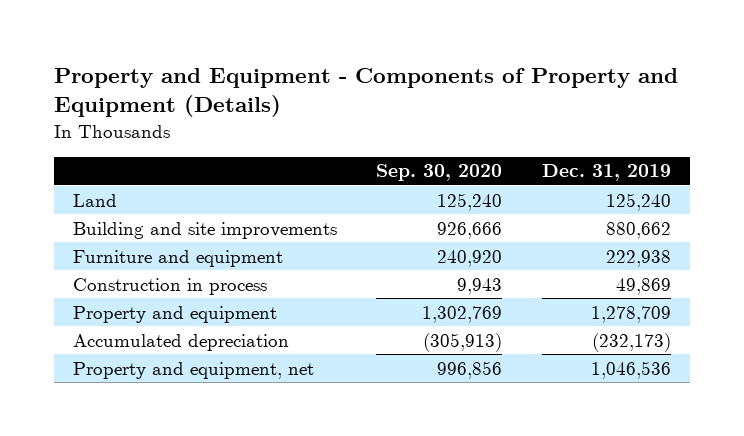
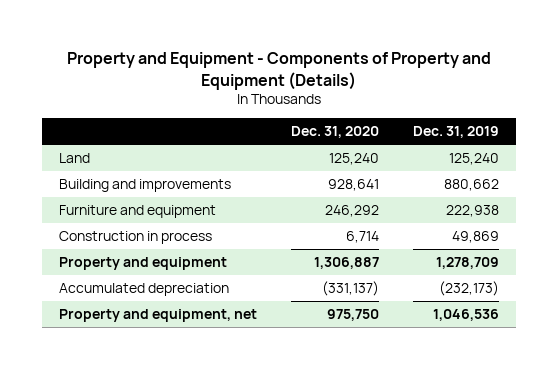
- | Sep. 30, 2020 | Dec. 31, 2019
+ | Dec. 31, 2020 | Dec. 31, 2019
- Building and site improvements | 926,666 | 880,662
+ Building and improvements | 928,641 | 880,662

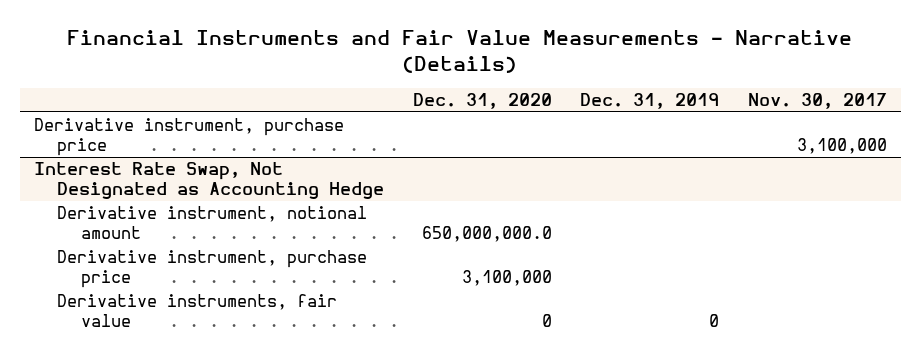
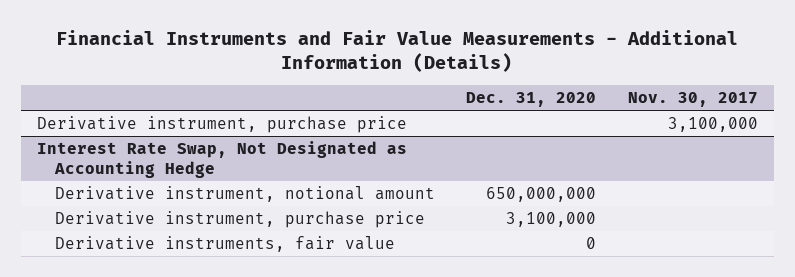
- Financial Instruments and Fair Value Measurements - Narrative (Details)
+ Financial Instruments and Fair Value Measurements - Additional Information (Details)
- | Dec. 31, 2020 | Dec. 31, 2019 | Nov. 30, 2017
+ | Dec. 31, 2020 | Nov. 30, 2017
@ Interest Rate Swap, Not Designated as Accounting Hedge
- Derivative instrument, notional amount | 650,000,000.0 | |
+ Derivative instrument, notional amount | 650,000,000 |

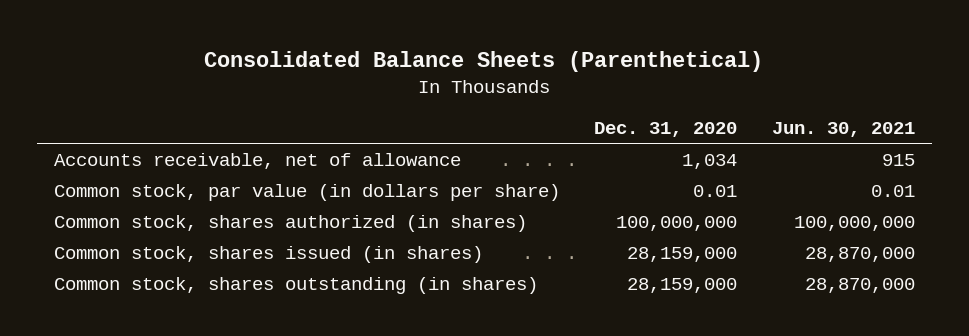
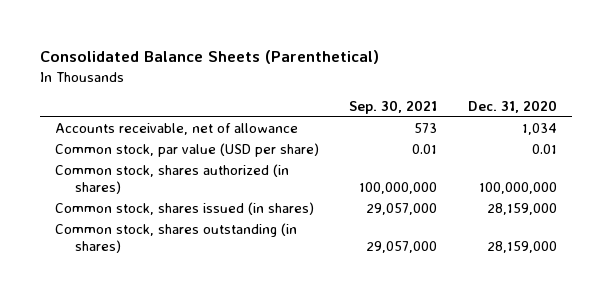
- | Dec. 31, 2020 | Jun. 30, 2021
+ | Sep. 30, 2021 | Dec. 31, 2020
- Common stock, par value (in dollars per share) | 0.01 | 0.01
+ Common stock, par value (USD per share) | 0.01 | 0.01

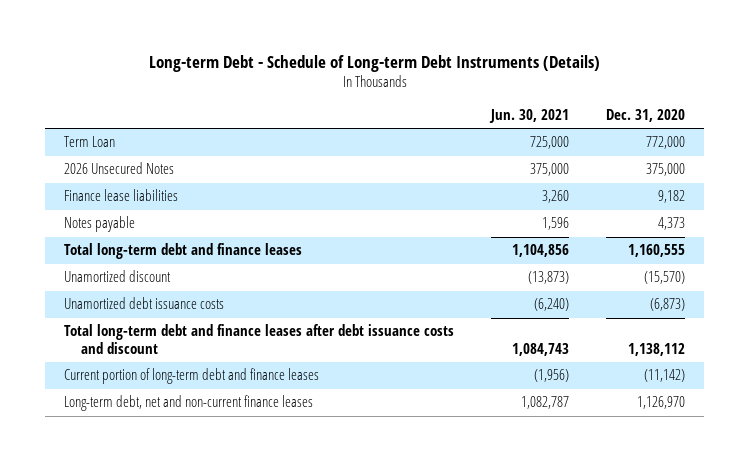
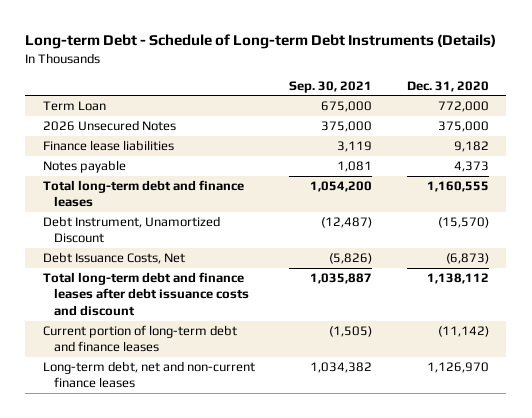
- | Jun. 30, 2021 | Dec. 31, 2020
+ | Sep. 30, 2021 | Dec. 31, 2020
- Unamortized discount | (13,873) | (15,570)
- Unamortized debt issuance costs | (6,240) | (6,873)
+ Debt Instrument, Unamortized Discount | (12,487) | (15,570)
+ Debt Issuance Costs, Net | (5,826) | (6,873)

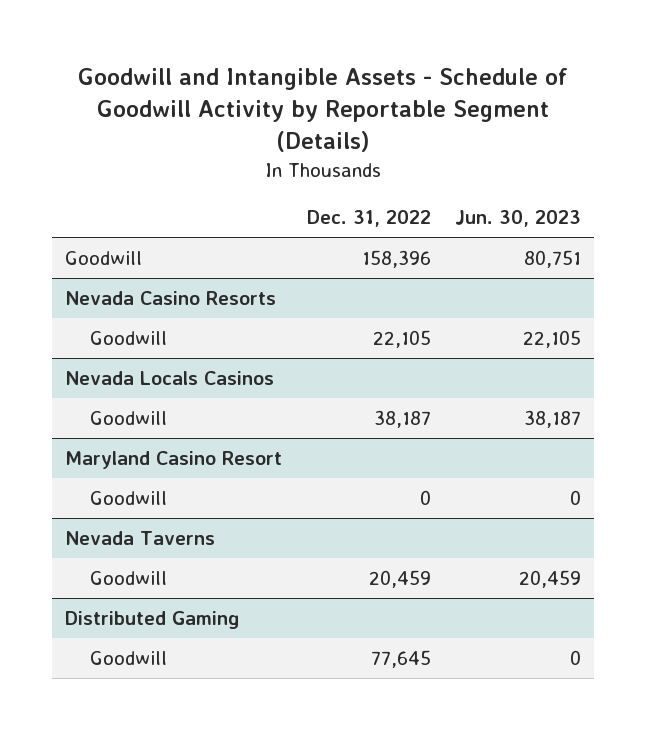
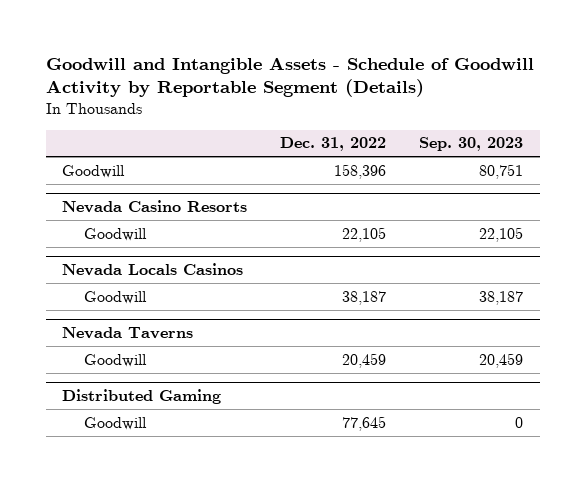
- | Dec. 31, 2022 | Jun. 30, 2023
+ | Dec. 31, 2022 | Sep. 30, 2023
- Maryland Casino Resort
- Goodwill | 0 | 0

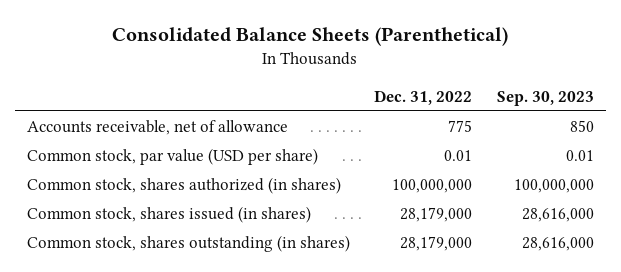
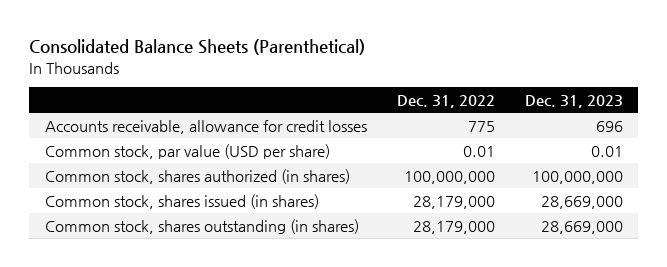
- | Dec. 31, 2022 | Sep. 30, 2023
+ | Dec. 31, 2022 | Dec. 31, 2023
- Accounts receivable, net of allowance | 775 | 850
+ Accounts receivable, allowance for credit losses | 775 | 696

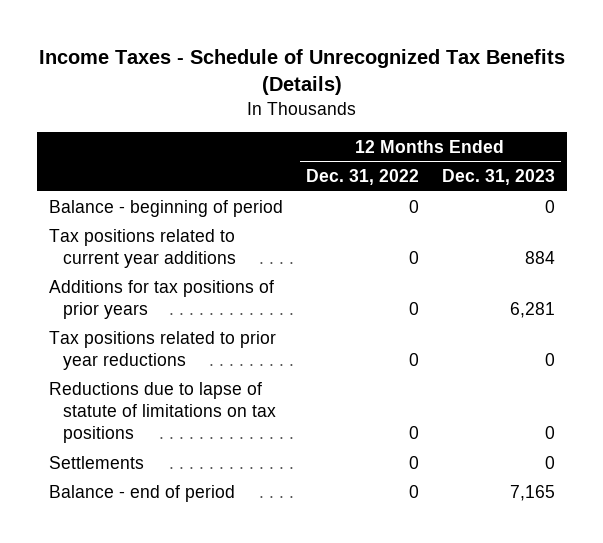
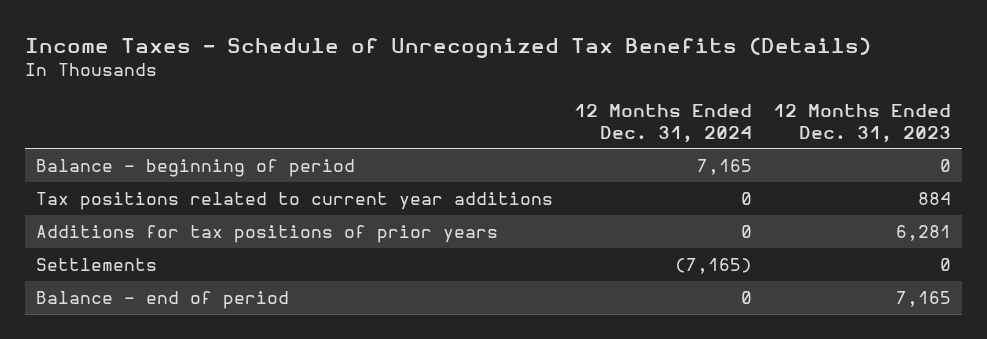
- | 12 Months Ended Dec. 31, 2022 | 12 Months Ended Dec. 31, 2023
+ | 12 Months Ended Dec. 31, 2024 | 12 Months Ended Dec. 31, 2023
- Tax positions related to prior year reductions | 0 | 0
- Reductions due to lapse of statute of limitations on tax positions | 0 | 0

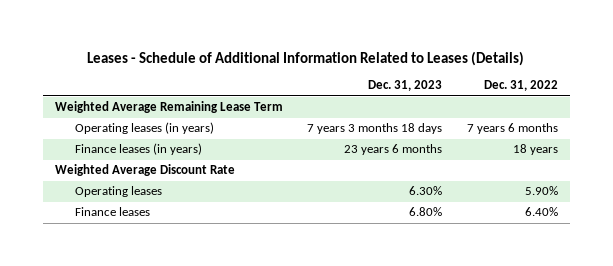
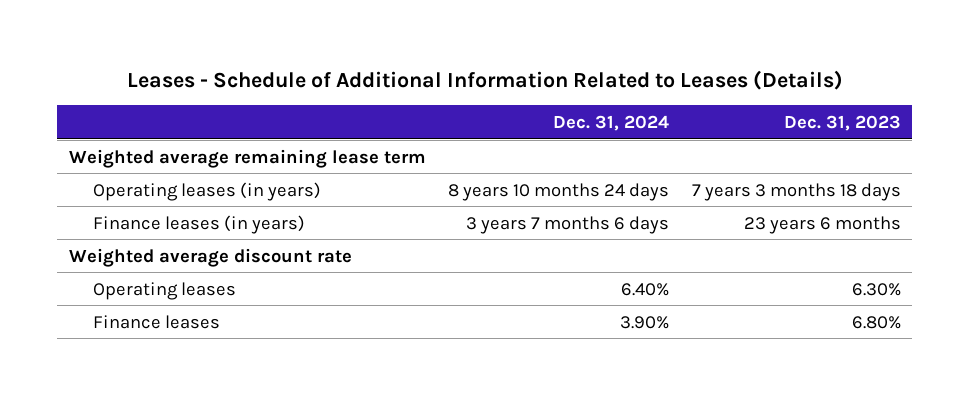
- | Dec. 31, 2023 | Dec. 31, 2022
+ | Dec. 31, 2024 | Dec. 31, 2023
- Weighted Average Remaining Lease Term
+ Weighted average remaining lease term
- Weighted Average Discount Rate
+ Weighted average discount rate

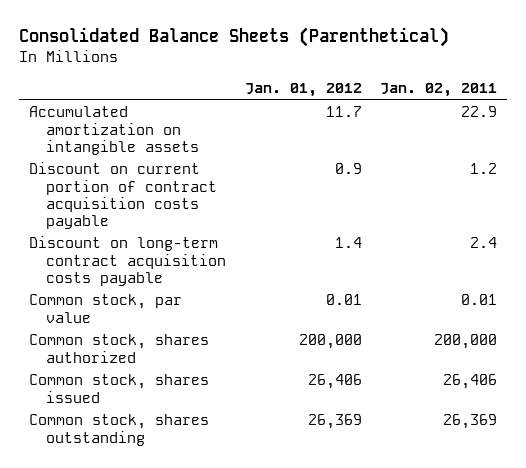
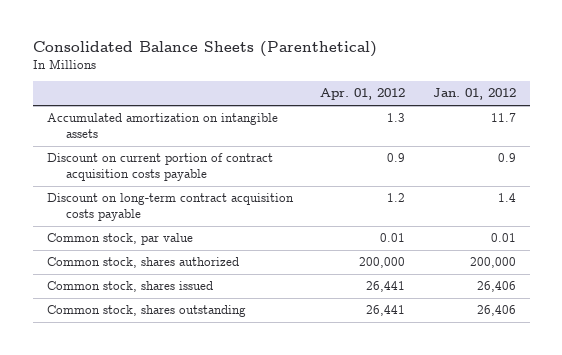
- | Jan. 01, 2012 | Jan. 02, 2011
+ | Apr. 01, 2012 | Jan. 01, 2012
- Common stock, shares outstanding | 26,369 | 26,369
+ Common stock, shares outstanding | 26,441 | 26,406

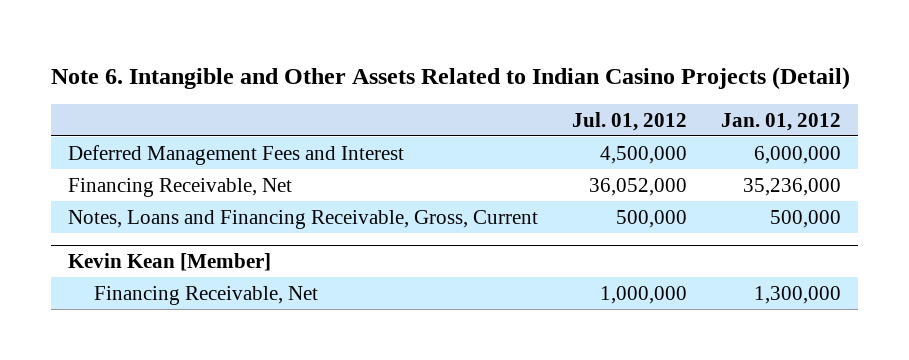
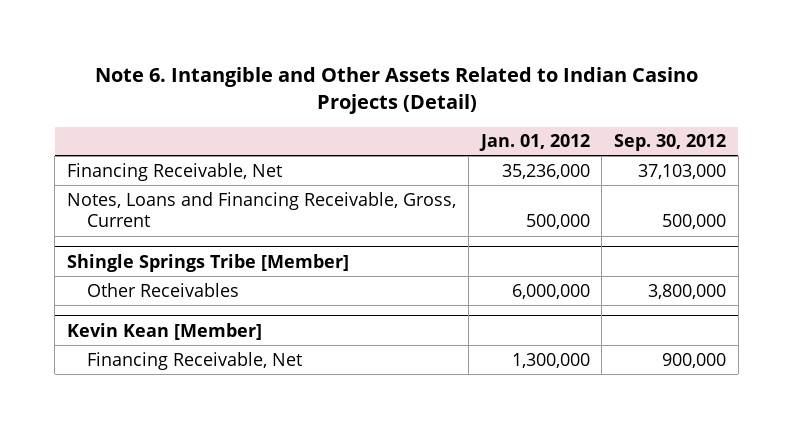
- | Jul. 01, 2012 | Jan. 01, 2012
+ | Jan. 01, 2012 | Sep. 30, 2012
- Deferred Management Fees and Interest | 4,500,000 | 6,000,000
+ Shingle Springs Tribe [Member]
+ Other Receivables | 6,000,000 | 3,800,000

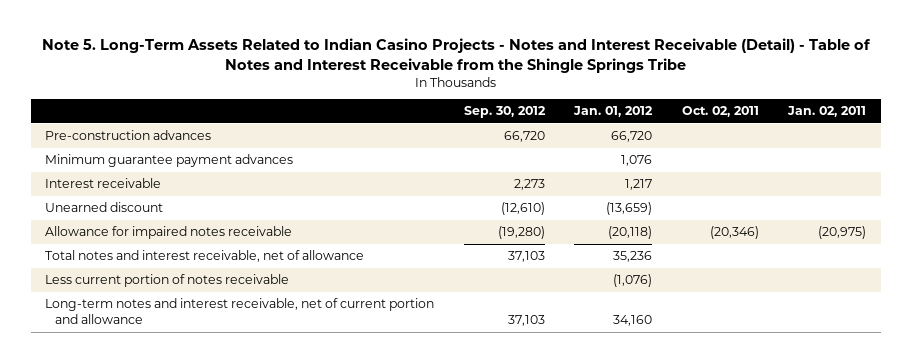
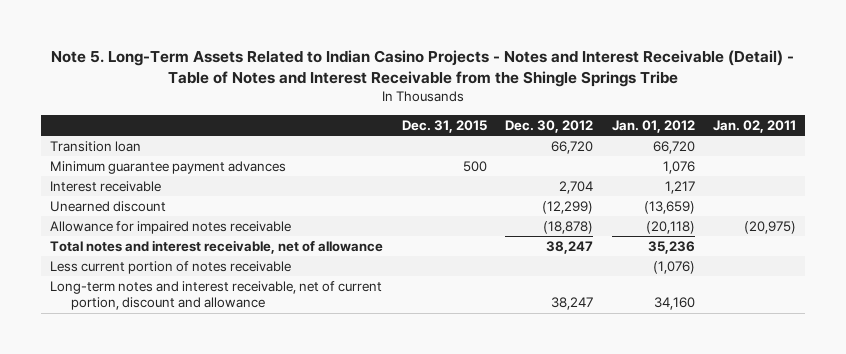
- | Sep. 30, 2012 | Jan. 01, 2012 | Oct. 02, 2011 | Jan. 02, 2011
+ | Dec. 31, 2015 | Dec. 30, 2012 | Jan. 01, 2012 | Jan. 02, 2011
- Pre-construction advances | 66,720 | 66,720 | |
+ Transition loan | | 66,720 | 66,720 |
- Long-term notes and interest receivable, net of current portion and allowance | 37,103 | 34,160 | |
+ Long-term notes and interest receivable, net of current portion, discount and allowance | | 38,247 | 34,160 |

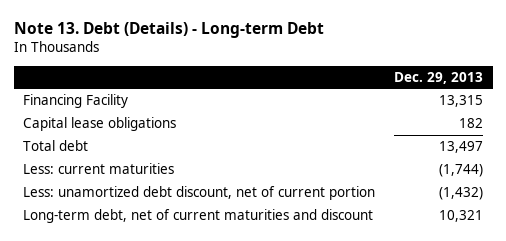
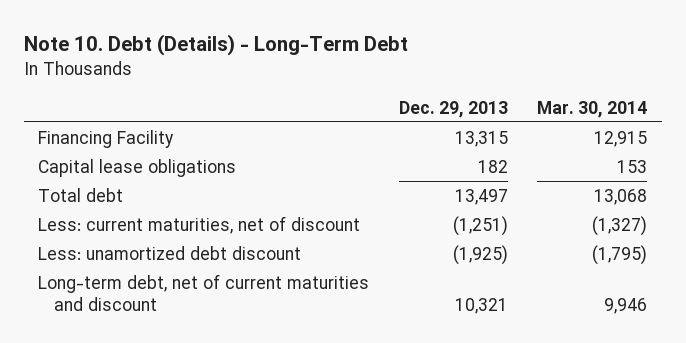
- Note 13. Debt (Details) - Long-term Debt
+ Note 10. Debt (Details) - Long-Term Debt
- | Dec. 29, 2013
+ | Dec. 29, 2013 | Mar. 30, 2014
- Less: current maturities | (1,744)
- Less: unamortized debt discount, net of current portion | (1,432)
+ Less: current maturities, net of discount | (1,251) | (1,327)
+ Less: unamortized debt discount | (1,925) | (1,795)

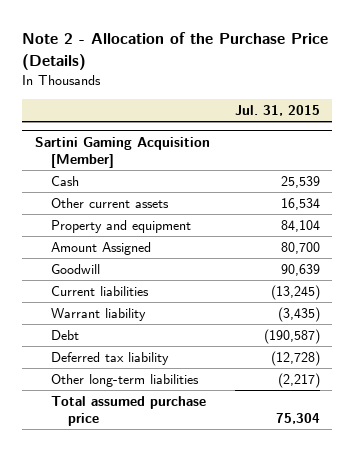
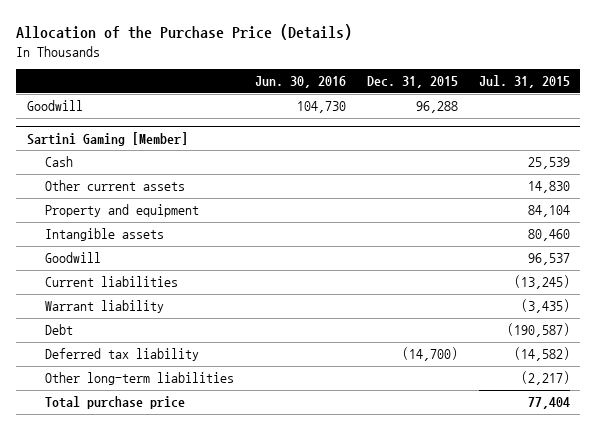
- Note 2 - Allocation of the Purchase Price (Details)
+ Allocation of the Purchase Price (Details)
- | Jul. 31, 2015
+ | Jun. 30, 2016 | Dec. 31, 2015 | Jul. 31, 2015
- Sartini Gaming Acquisition [Member]
+ Goodwill | 104,730 | 96,288 |
+ Sartini Gaming [Member]
- Other current assets | 16,534
+ Other current assets | | | 14,830
- Amount Assigned | 80,700
- Goodwill | 90,639
+ Intangible assets | | | 80,460
+ Goodwill | | | 96,537
- Deferred tax liability | (12,728)
+ Deferred tax liability | | (14,700) | (14,582)
- Total assumed purchase price | 75,304
+ Total purchase price | | | 77,404

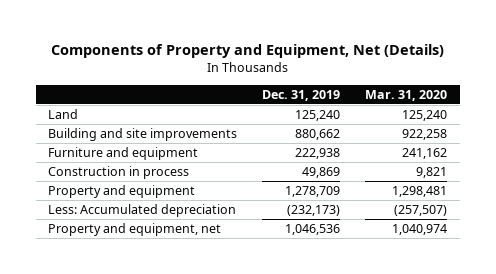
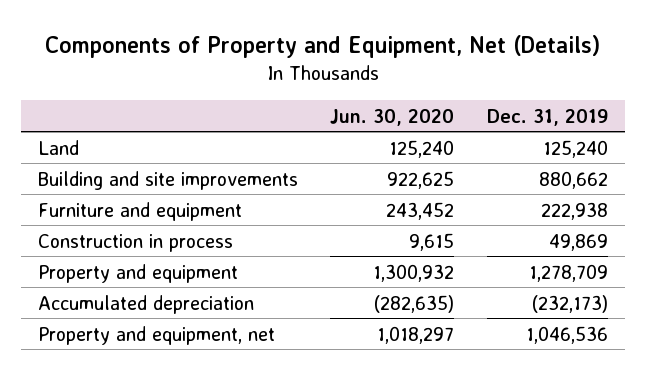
- | Dec. 31, 2019 | Mar. 31, 2020
+ | Jun. 30, 2020 | Dec. 31, 2019
- Less: Accumulated depreciation | (232,173) | (257,507)
+ Accumulated depreciation | (282,635) | (232,173)

